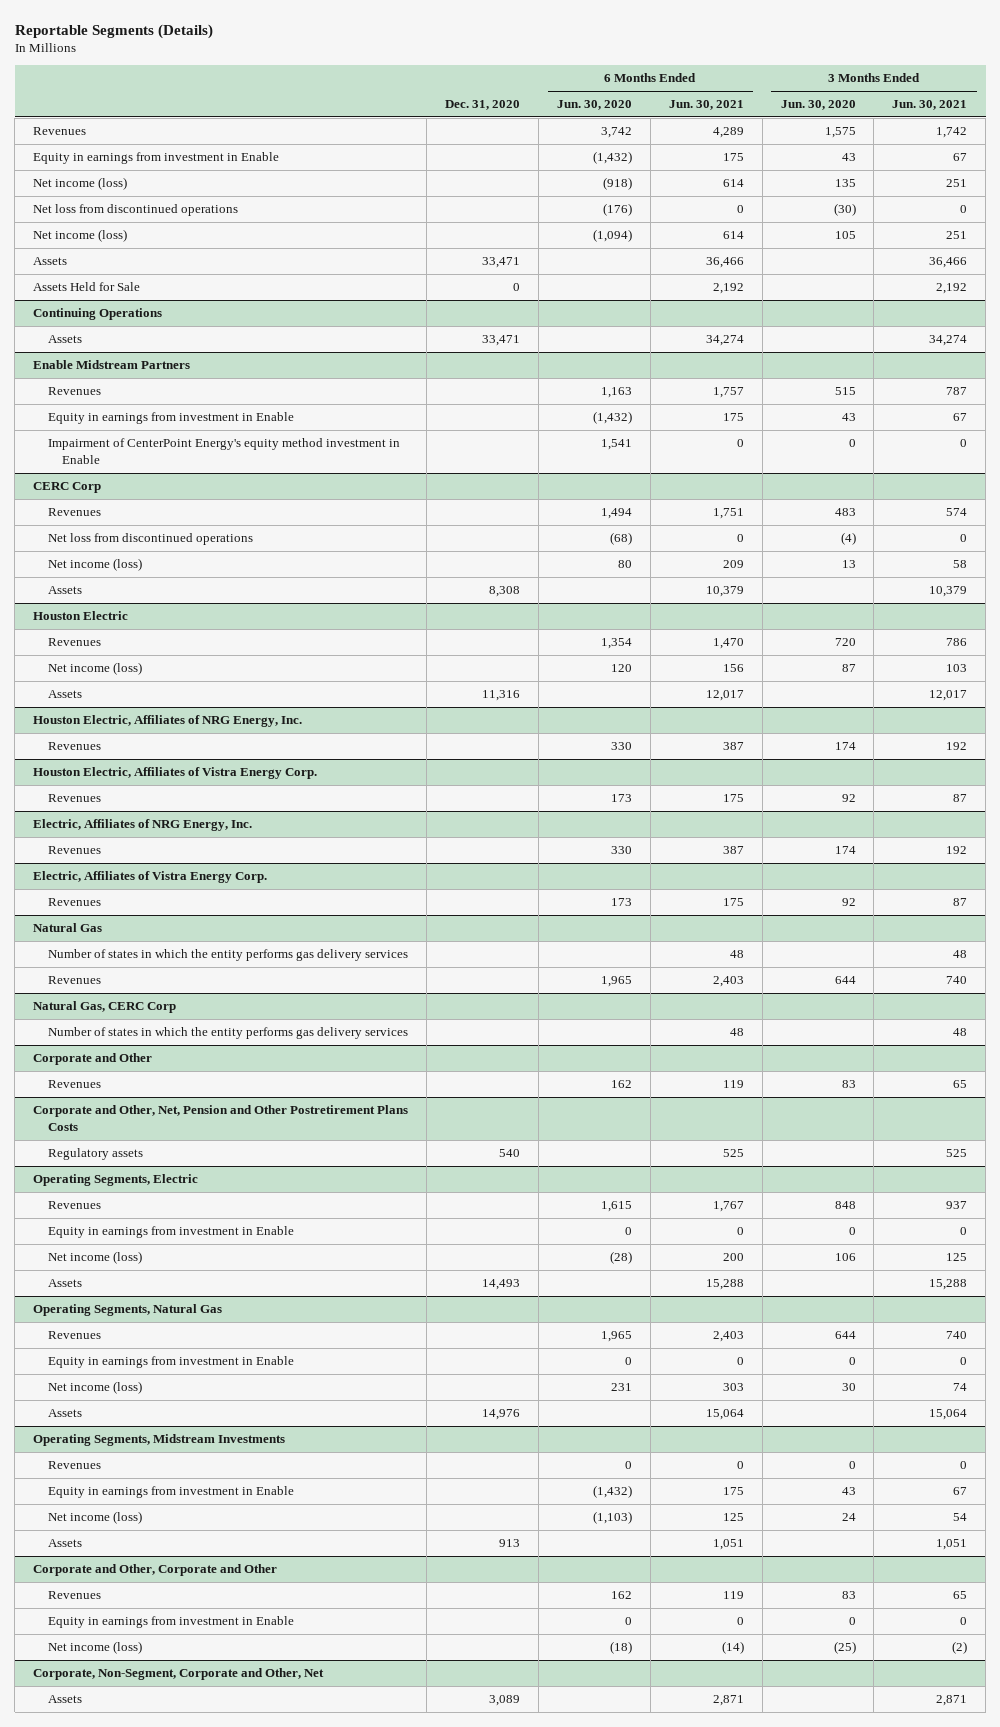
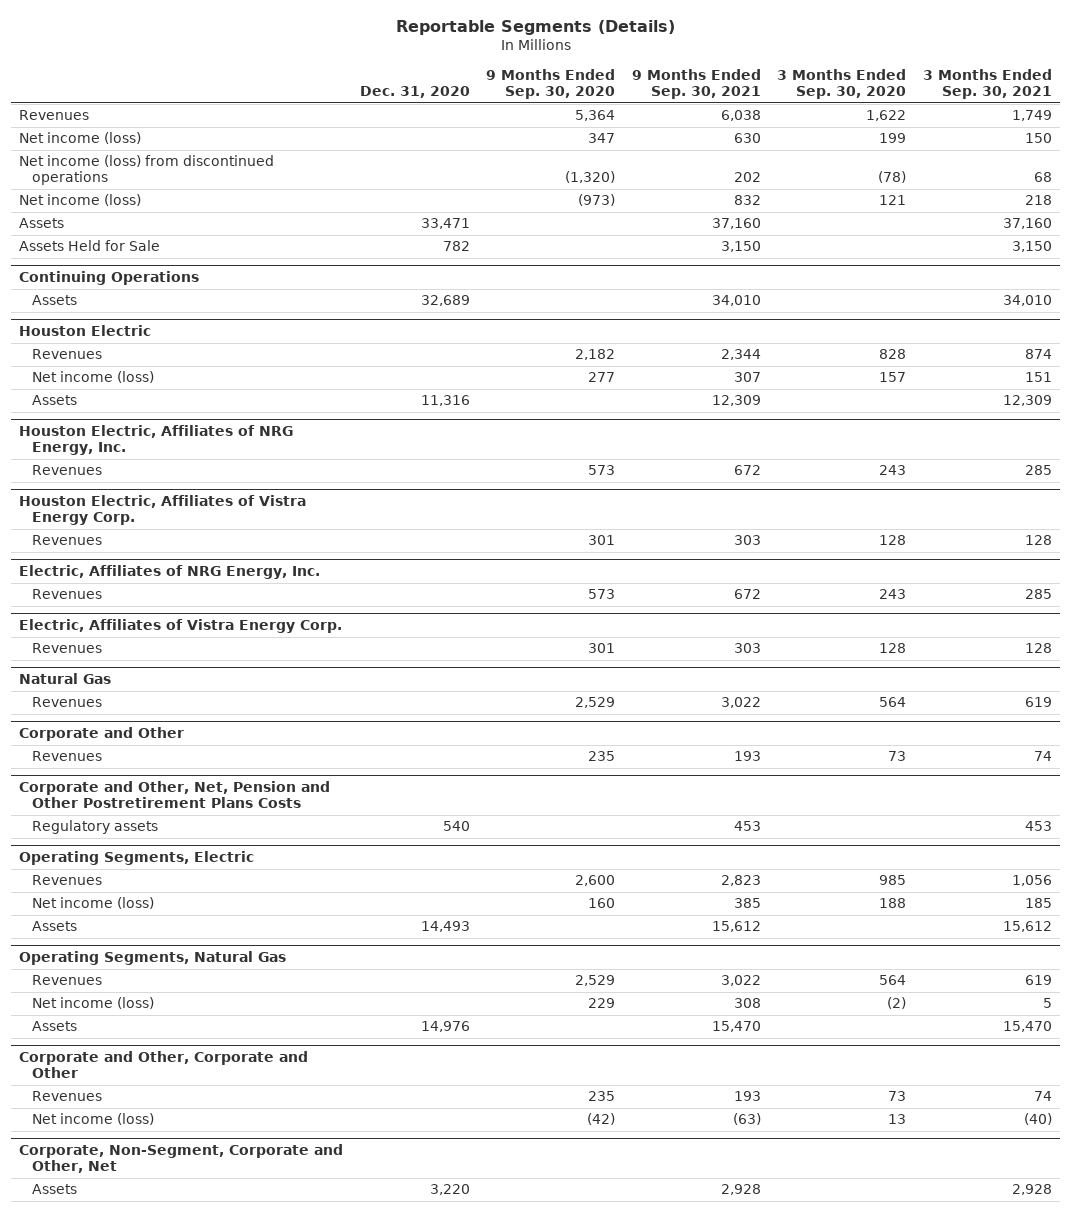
- | Dec. 31, 2020 | 6 Months Ended Jun. 30, 2020 | 6 Months Ended Jun. 30, 2021 | 3 Months Ended Jun. 30, 2020 | 3 Months Ended Jun. 30, 2021
+ | Dec. 31, 2020 | 9 Months Ended Sep. 30, 2020 | 9 Months Ended Sep. 30, 2021 | 3 Months Ended Sep. 30, 2020 | 3 Months Ended Sep. 30, 2021
- Equity in earnings from investment in Enable | | (1,432) | 175 | 43 | 67
- Net loss from discontinued operations | | (176) | 0 | (30) | 0
+ Net income (loss) from discontinued operations | | (1,320) | 202 | (78) | 68
- Assets Held for Sale | 0 | | 2,192 | | 2,192
+ Assets Held for Sale | 782 | | 3,150 | | 3,150
@ Continuing Operations
- Assets | 33,471 | | 34,274 | | 34,274
- Enable Midstream Partners
- Revenues | | 1,163 | 1,757 | 515 | 787
- Equity in earnings from investment in Enable | | (1,432) | 175 | 43 | 67
- Impairment of CenterPoint Energy's equity method investment in Enable | | 1,541 | 0 | 0 | 0
- CERC Corp
- Revenues | | 1,494 | 1,751 | 483 | 574
- Net loss from discontinued operations | | (68) | 0 | (4) | 0
- Net income (loss) | | 80 | 209 | 13 | 58
- Assets | 8,308 | | 10,379 | | 10,379
@ Continuing Operations
+ Assets | 32,689 | | 34,010 | | 34,010
@ Natural Gas
- Number of states in which the entity performs gas delivery services | | | 48 | | 48
- Natural Gas, CERC Corp
- Number of states in which the entity performs gas delivery services | | | 48 | | 48
@ Operating Segments, Electric
- Equity in earnings from investment in Enable | | 0 | 0 | 0 | 0
@ Operating Segments, Natural Gas
- Equity in earnings from investment in Enable | | 0 | 0 | 0 | 0
- Operating Segments, Midstream Investments
- Revenues | | 0 | 0 | 0 | 0
- Equity in earnings from investment in Enable | | (1,432) | 175 | 43 | 67
- Net income (loss) | | (1,103) | 125 | 24 | 54
- Assets | 913 | | 1,051 | | 1,051
@ Corporate and Other, Corporate and Other
- Equity in earnings from investment in Enable | | 0 | 0 | 0 | 0
@ Corporate, Non-Segment, Corporate and Other, Net
- Assets | 3,089 | | 2,871 | | 2,871
+ Assets | 3,220 | | 2,928 | | 2,928

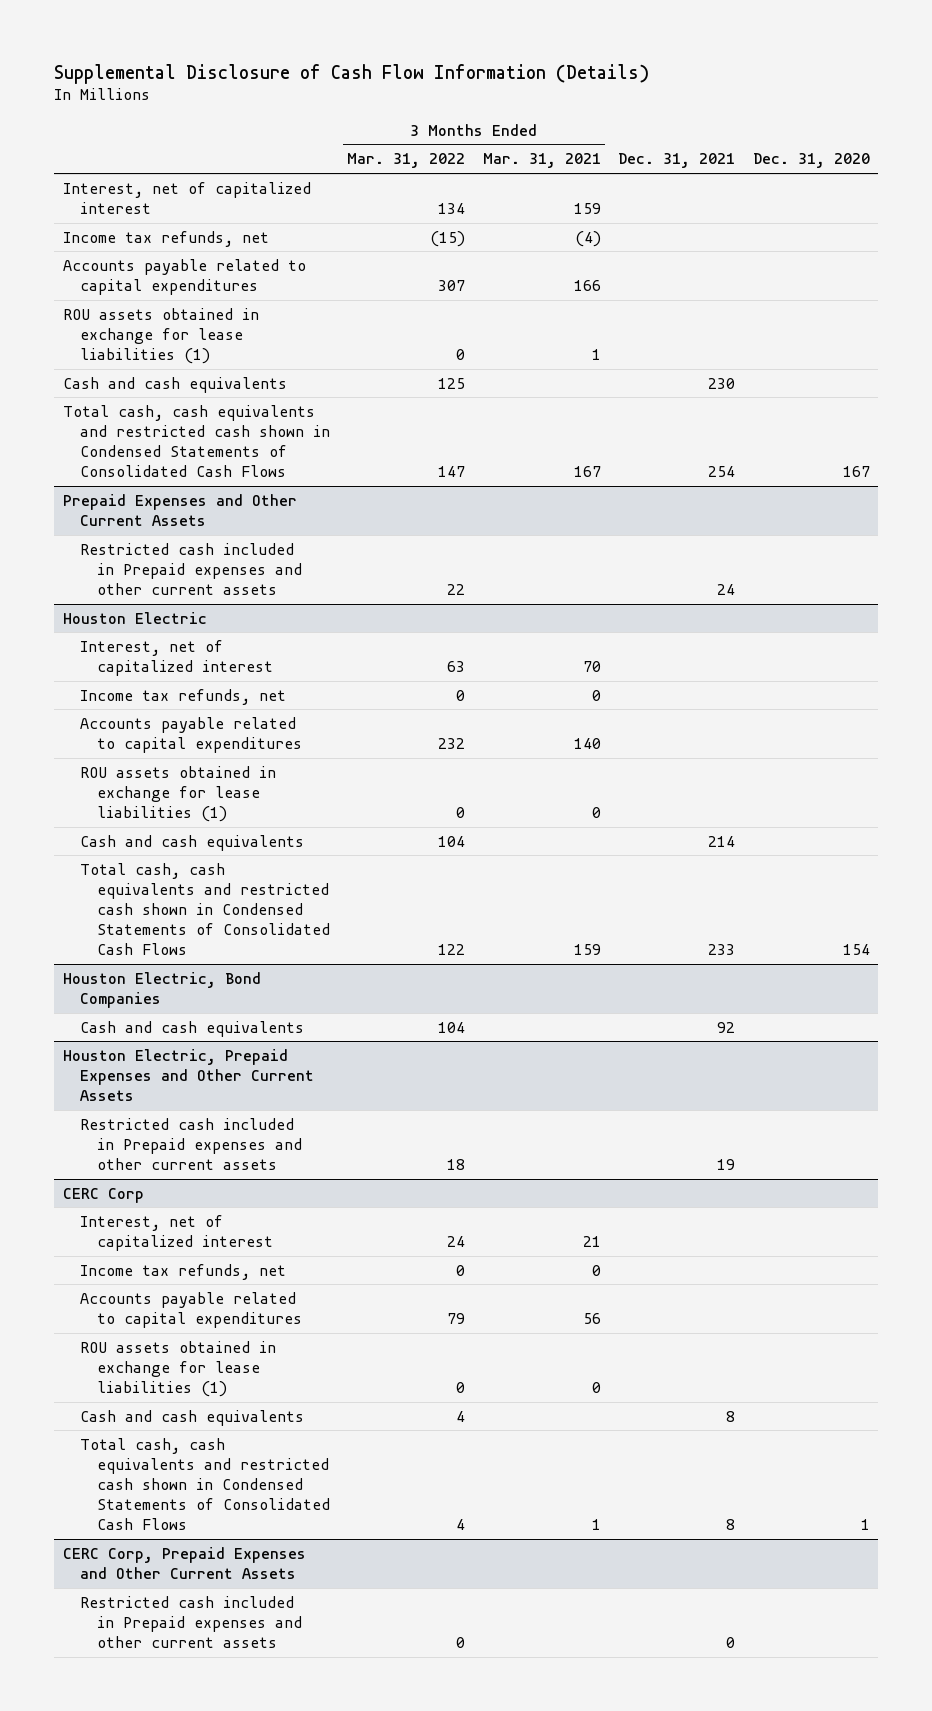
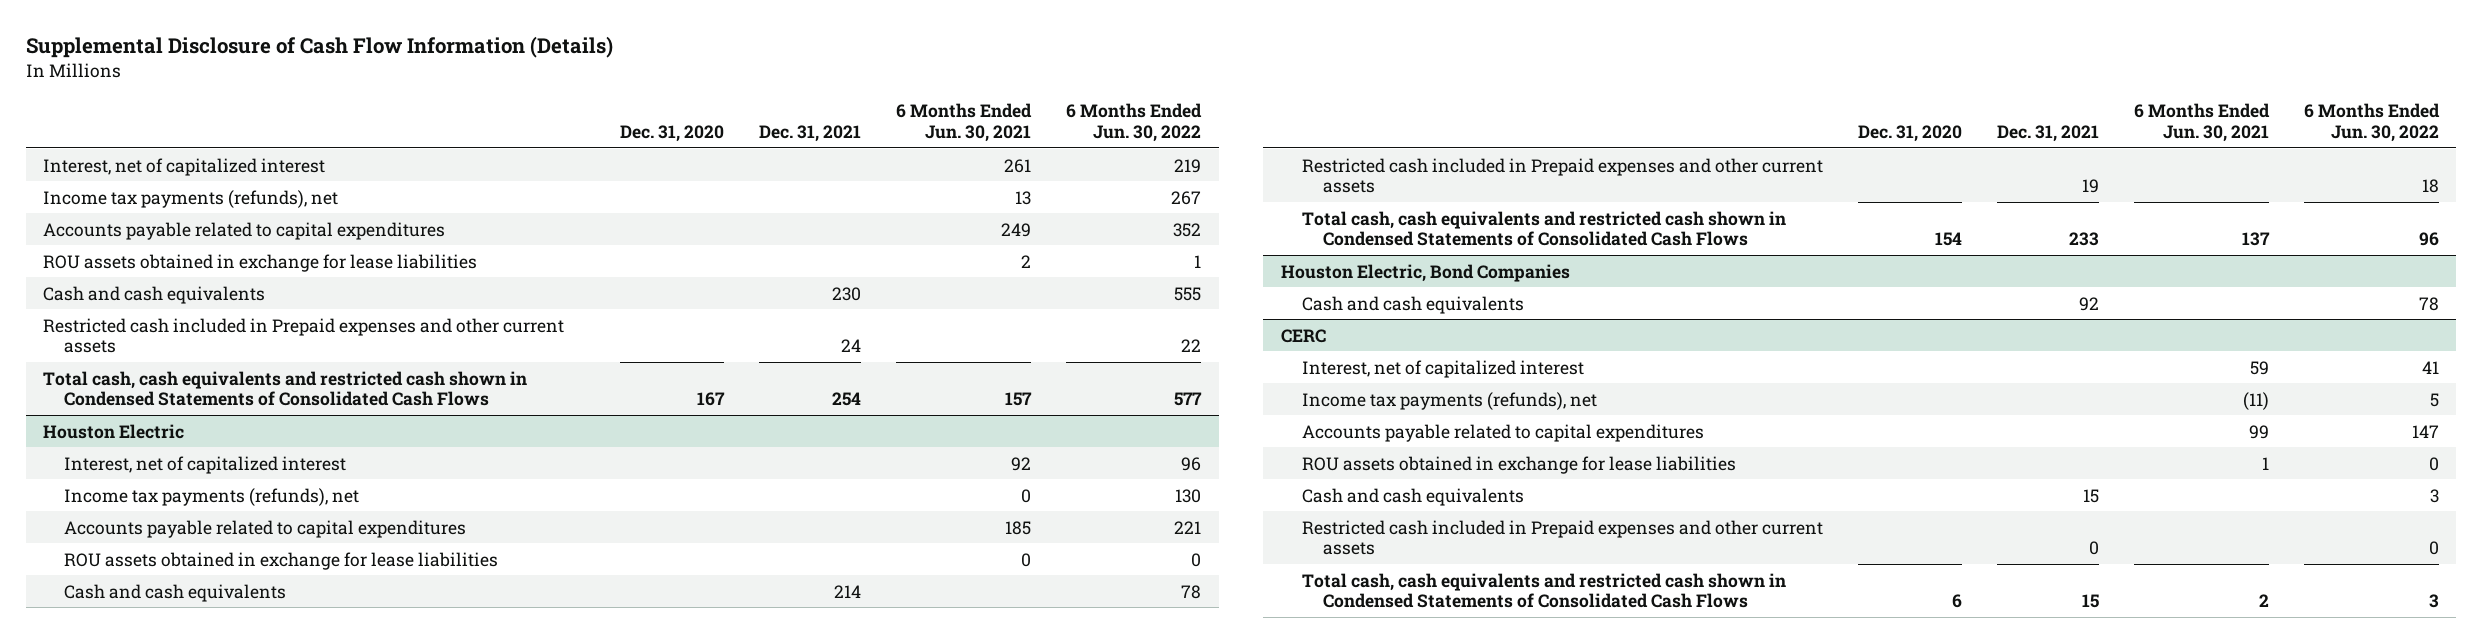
- | 3 Months Ended Mar. 31, 2022 | 3 Months Ended Mar. 31, 2021 | Dec. 31, 2021 | Dec. 31, 2020
+ | Dec. 31, 2020 | Dec. 31, 2021 | 6 Months Ended Jun. 30, 2021 | 6 Months Ended Jun. 30, 2022
- Income tax refunds, net | (15) | (4) | |
+ Income tax payments (refunds), net | | | 13 | 267
- ROU assets obtained in exchange for lease liabilities (1) | 0 | 1 | |
+ ROU assets obtained in exchange for lease liabilities | | | 2 | 1
+ Restricted cash included in Prepaid expenses and other current assets | | 24 | | 22
- Prepaid Expenses and Other Current Assets
- Restricted cash included in Prepaid expenses and other current assets | 22 | | 24 |
@ Houston Electric
- Income tax refunds, net | 0 | 0 | |
+ Income tax payments (refunds), net | | | 0 | 130
- ROU assets obtained in exchange for lease liabilities (1) | 0 | 0 | |
+ ROU assets obtained in exchange for lease liabilities | | | 0 | 0
+ Restricted cash included in Prepaid expenses and other current assets | | 19 | | 18
- Houston Electric, Prepaid Expenses and Other Current Assets
- Restricted cash included in Prepaid expenses and other current assets | 18 | | 19 |
- CERC Corp
+ CERC
- Income tax refunds, net | 0 | 0 | |
+ Income tax payments (refunds), net | | | (11) | 5
- ROU assets obtained in exchange for lease liabilities (1) | 0 | 0 | |
- Cash and cash equivalents | 4 | | 8 |
- Total cash, cash equivalents and restricted cash shown in Condensed Statements of Consolidated Cash Flows | 4 | 1 | 8 | 1
- CERC Corp, Prepaid Expenses and Other Current Assets
- Restricted cash included in Prepaid expenses and other current assets | 0 | | 0 |
+ ROU assets obtained in exchange for lease liabilities | | | 1 | 0
+ Cash and cash equivalents | | 15 | | 3
+ Restricted cash included in Prepaid expenses and other current assets | | 0 | | 0
+ Total cash, cash equivalents and restricted cash shown in Condensed Statements of Consolidated Cash Flows | 6 | 15 | 2 | 3

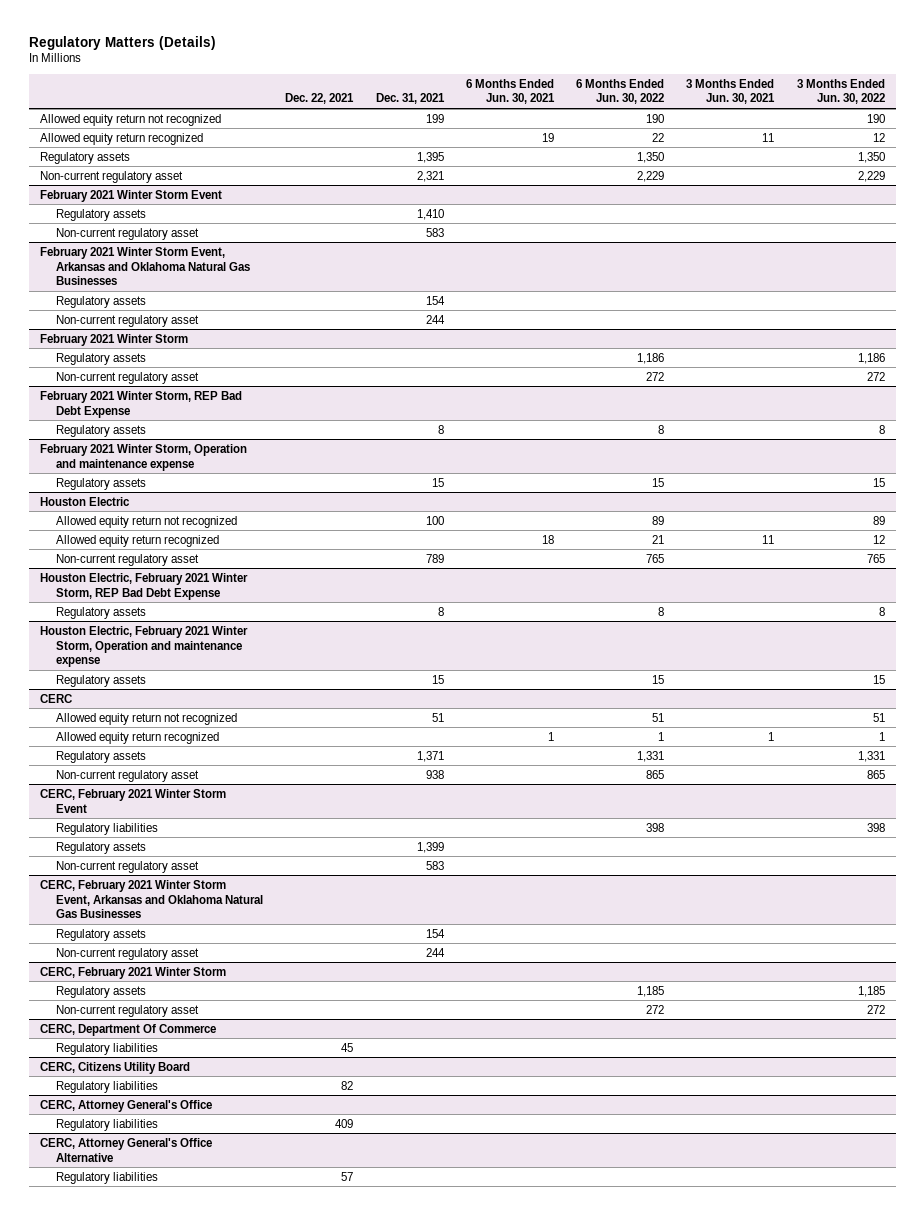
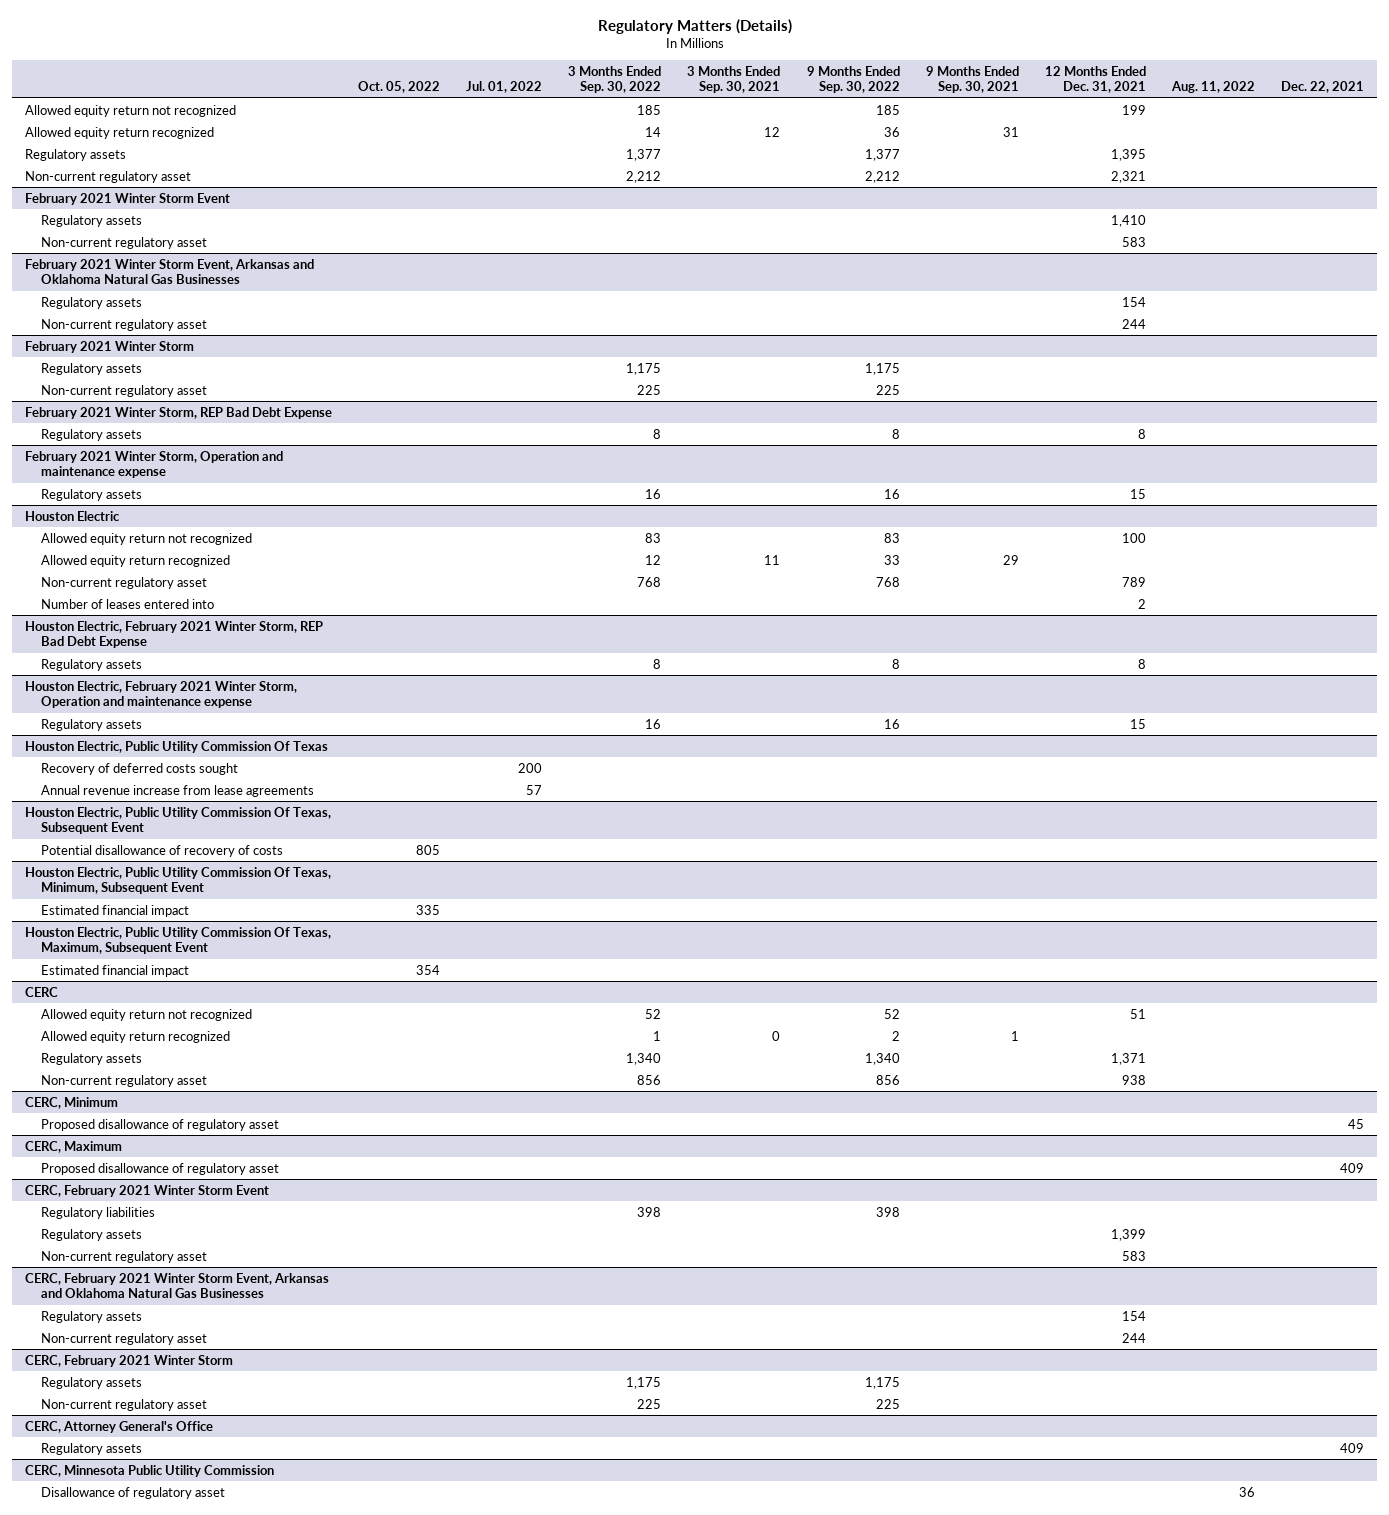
- | Dec. 22, 2021 | Dec. 31, 2021 | 6 Months Ended Jun. 30, 2021 | 6 Months Ended Jun. 30, 2022 | 3 Months Ended Jun. 30, 2021 | 3 Months Ended Jun. 30, 2022
+ | Oct. 05, 2022 | Jul. 01, 2022 | 3 Months Ended Sep. 30, 2022 | 3 Months Ended Sep. 30, 2021 | 9 Months Ended Sep. 30, 2022 | 9 Months Ended Sep. 30, 2021 | 12 Months Ended Dec. 31, 2021 | Aug. 11, 2022 | Dec. 22, 2021
@ Houston Electric
+ Number of leases entered into | | | | | | | 2 | |
+ Houston Electric, Public Utility Commission Of Texas
+ Recovery of deferred costs sought | | 200 | | | | | | |
+ Annual revenue increase from lease agreements | | 57 | | | | | | |
+ Houston Electric, Public Utility Commission Of Texas, Subsequent Event
+ Potential disallowance of recovery of costs | 805 | | | | | | | |
+ Houston Electric, Public Utility Commission Of Texas, Minimum, Subsequent Event
+ Estimated financial impact | 335 | | | | | | | |
+ Houston Electric, Public Utility Commission Of Texas, Maximum, Subsequent Event
+ Estimated financial impact | 354 | | | | | | | |
+ CERC, Minimum
+ Proposed disallowance of regulatory asset | | | | | | | | | 45
+ CERC, Maximum
+ Proposed disallowance of regulatory asset | | | | | | | | | 409
- CERC, Department Of Commerce
- Regulatory liabilities | 45 | | | | |
- CERC, Citizens Utility Board
- Regulatory liabilities | 82 | | | | |
@ CERC, Attorney General's Office
- Regulatory liabilities | 409 | | | | |
- CERC, Attorney General's Office Alternative
- Regulatory liabilities | 57 | | | | |
@ CERC, Attorney General's Office
+ Regulatory assets | | | | | | | | | 409
+ CERC, Minnesota Public Utility Commission
+ Disallowance of regulatory asset | | | | | | | | 36 |

